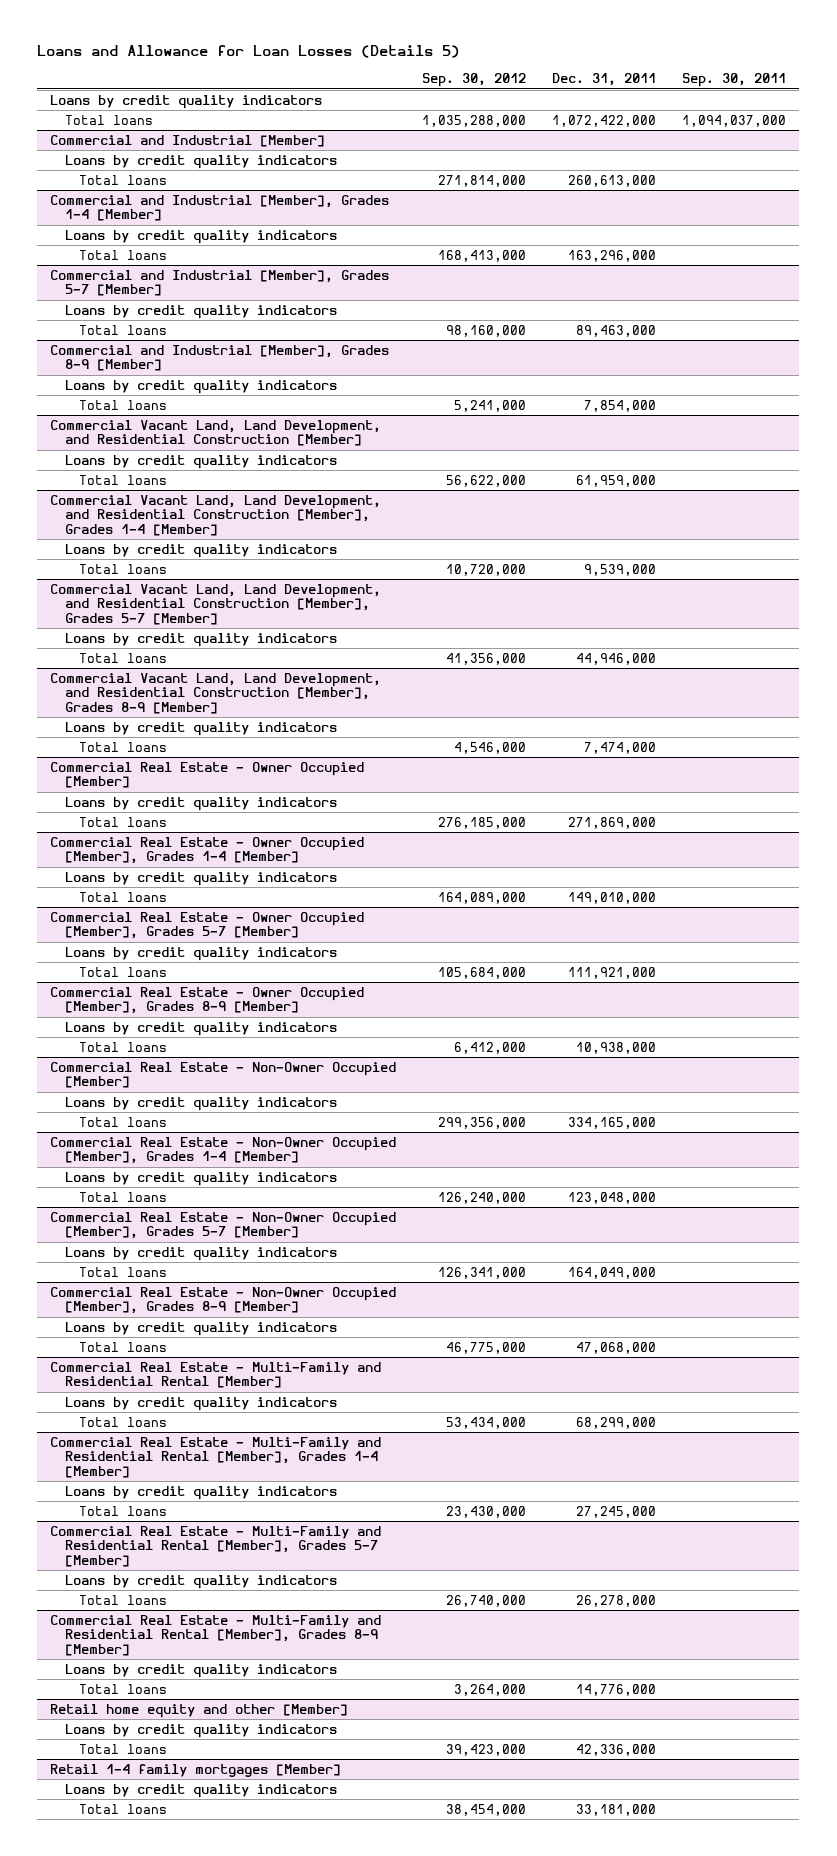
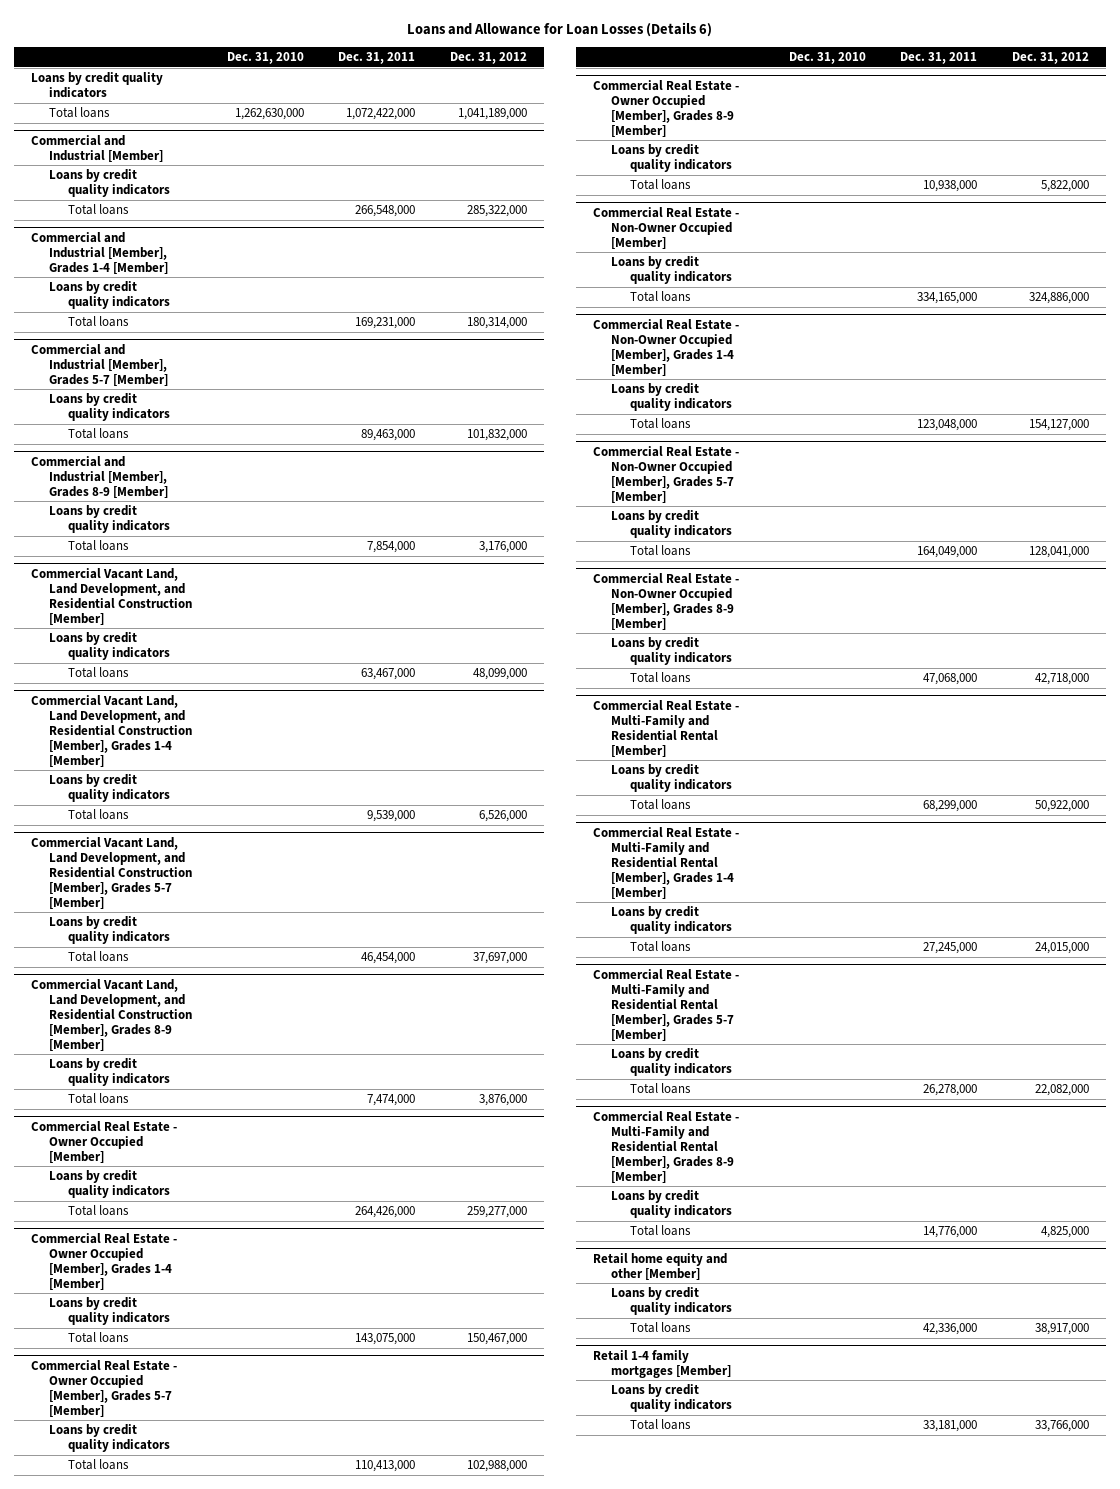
- Loans and Allowance for Loan Losses (Details 5)
+ Loans and Allowance for Loan Losses (Details 6)
- | Sep. 30, 2012 | Dec. 31, 2011 | Sep. 30, 2011
+ | Dec. 31, 2010 | Dec. 31, 2011 | Dec. 31, 2012
@ Commercial and Industrial [Member]
- Total loans | 271,814,000 | 260,613,000 |
+ Total loans | | 266,548,000 | 285,322,000
@ Commercial and Industrial [Member], Grades 1-4 [Member]
- Total loans | 168,413,000 | 163,296,000 |
+ Total loans | | 169,231,000 | 180,314,000
@ Commercial Vacant Land, Land Development, and Residential Construction [Member]
- Total loans | 56,622,000 | 61,959,000 |
+ Total loans | | 63,467,000 | 48,099,000
@ Commercial Vacant Land, Land Development, and Residential Construction [Member], Grades 5-7 [Member]
- Total loans | 41,356,000 | 44,946,000 |
+ Total loans | | 46,454,000 | 37,697,000
@ Commercial Real Estate - Owner Occupied [Member]
- Total loans | 276,185,000 | 271,869,000 |
+ Total loans | | 264,426,000 | 259,277,000
@ Commercial Real Estate - Owner Occupied [Member], Grades 1-4 [Member]
- Total loans | 164,089,000 | 149,010,000 |
+ Total loans | | 143,075,000 | 150,467,000
@ Commercial Real Estate - Owner Occupied [Member], Grades 5-7 [Member]
- Total loans | 105,684,000 | 111,921,000 |
+ Total loans | | 110,413,000 | 102,988,000

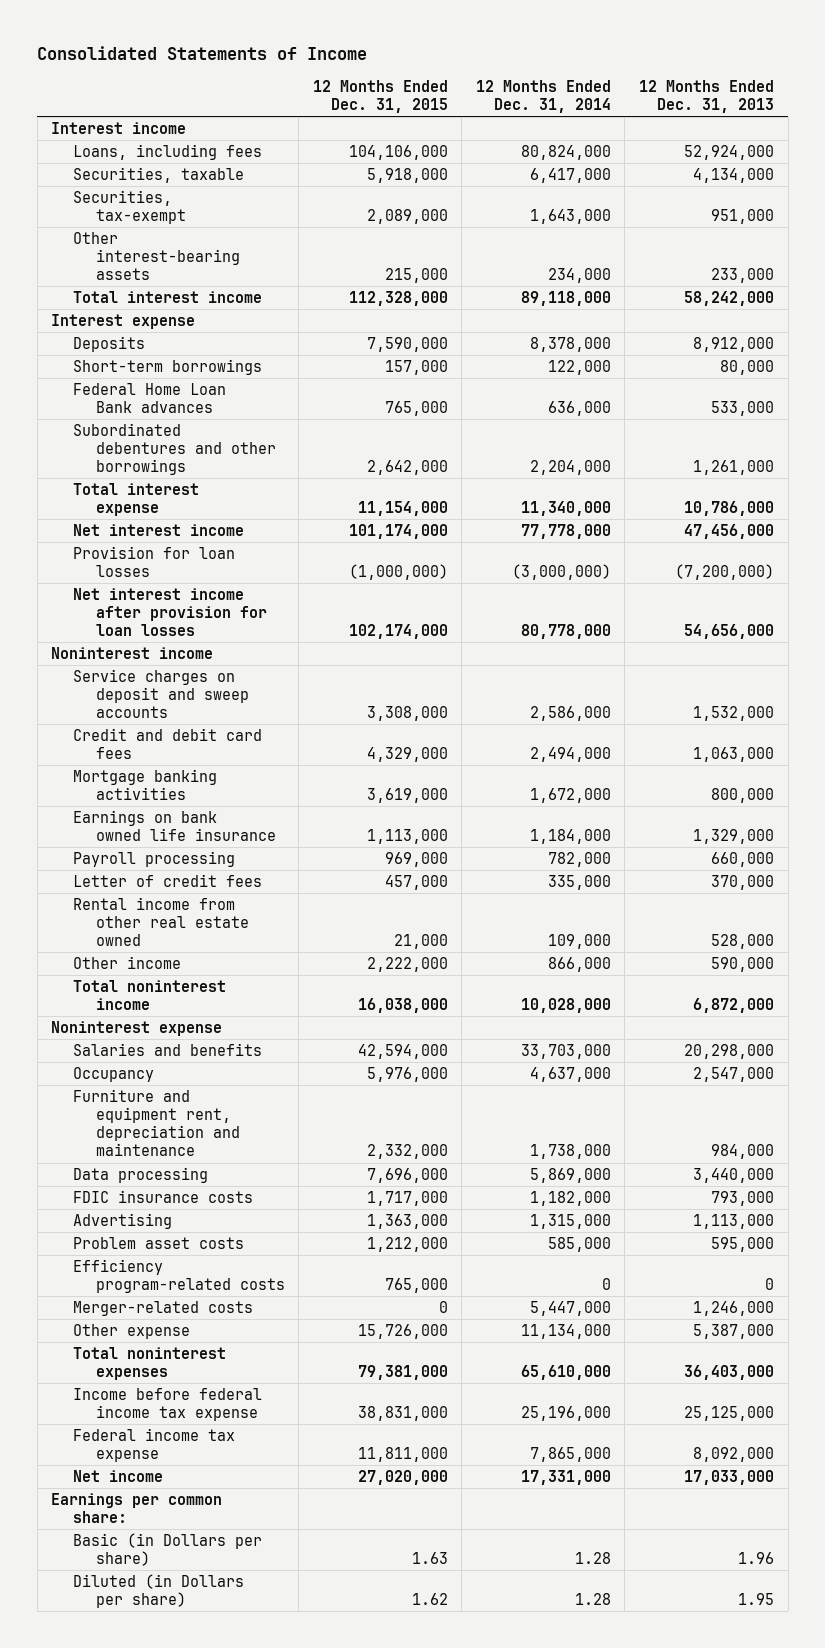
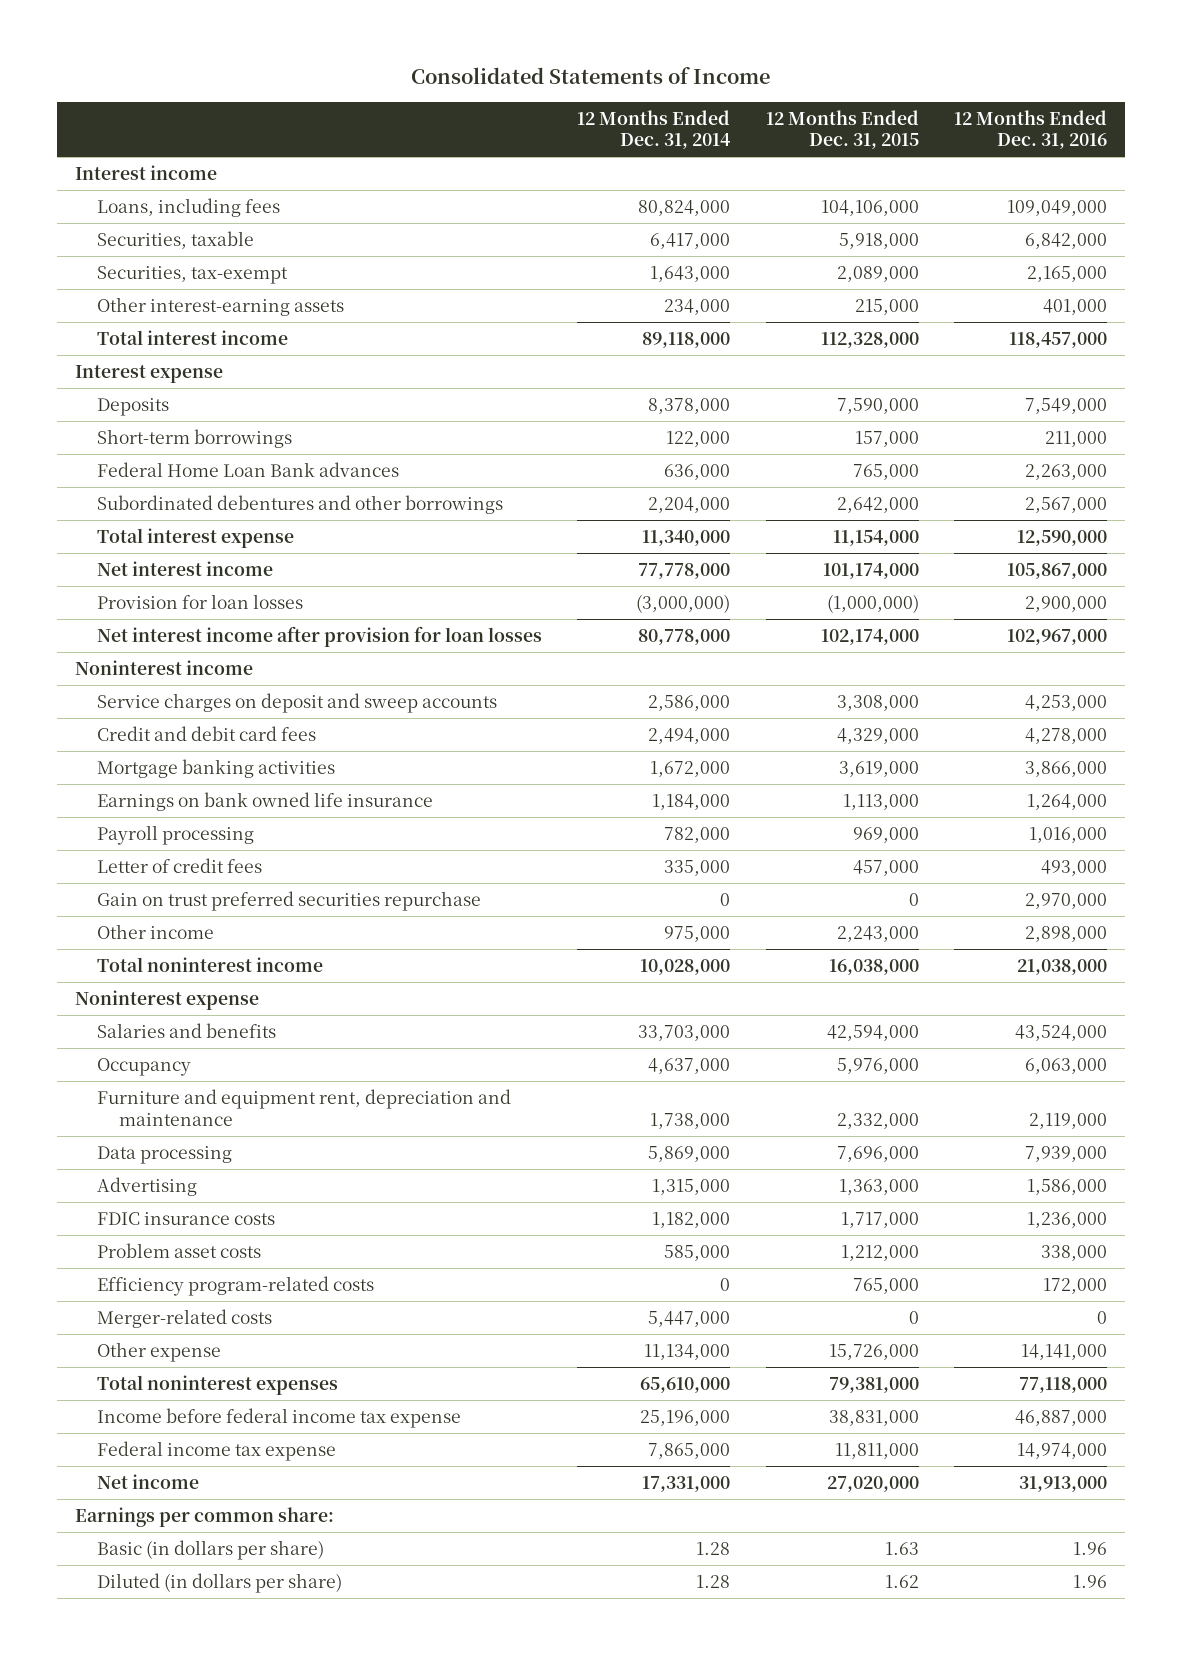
- | 12 Months Ended Dec. 31, 2015 | 12 Months Ended Dec. 31, 2014 | 12 Months Ended Dec. 31, 2013
+ | 12 Months Ended Dec. 31, 2014 | 12 Months Ended Dec. 31, 2015 | 12 Months Ended Dec. 31, 2016
- Other interest-bearing assets | 215,000 | 234,000 | 233,000
+ Other interest-earning assets | 234,000 | 215,000 | 401,000
- Rental income from other real estate owned | 21,000 | 109,000 | 528,000
- Other income | 2,222,000 | 866,000 | 590,000
+ Gain on trust preferred securities repurchase | 0 | 0 | 2,970,000
+ Other income | 975,000 | 2,243,000 | 2,898,000
moved down: FDIC insurance costs | 1,182,000 | 1,717,000 | 1,236,000
- Basic (in Dollars per share) | 1.63 | 1.28 | 1.96
- Diluted (in Dollars per share) | 1.62 | 1.28 | 1.95
+ Basic (in dollars per share) | 1.28 | 1.63 | 1.96
+ Diluted (in dollars per share) | 1.28 | 1.62 | 1.96

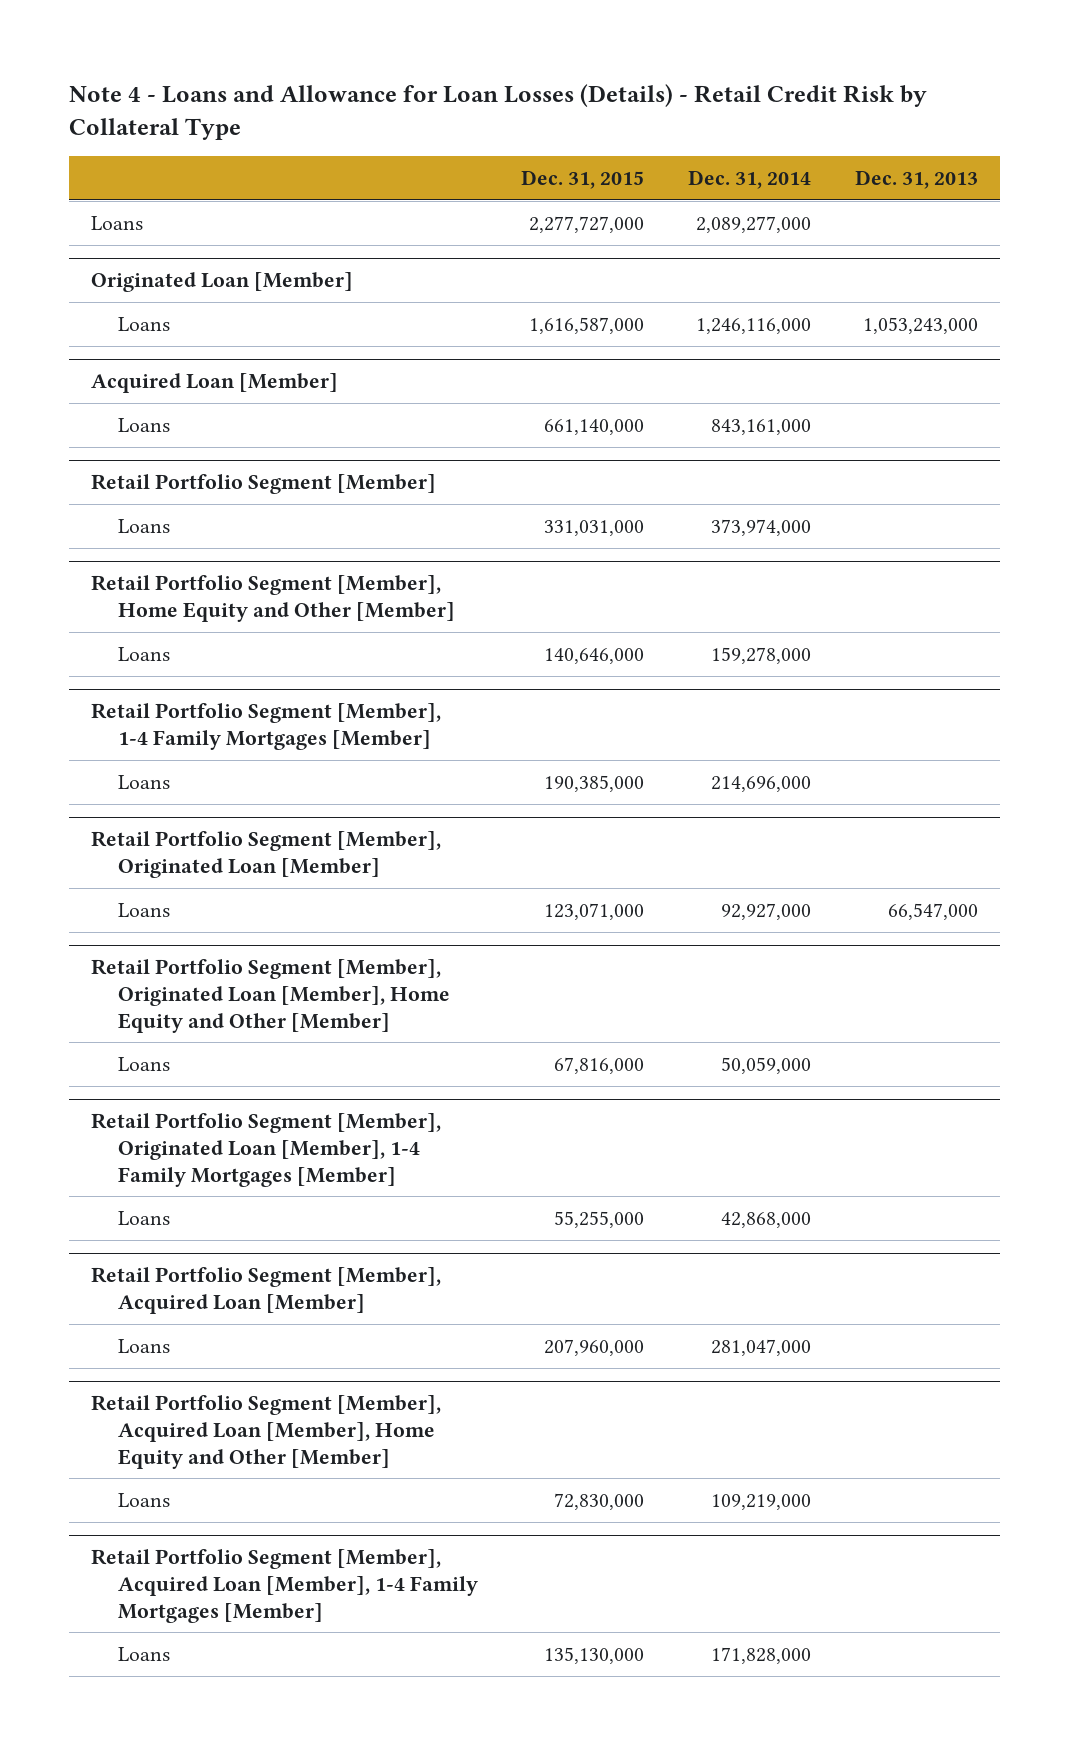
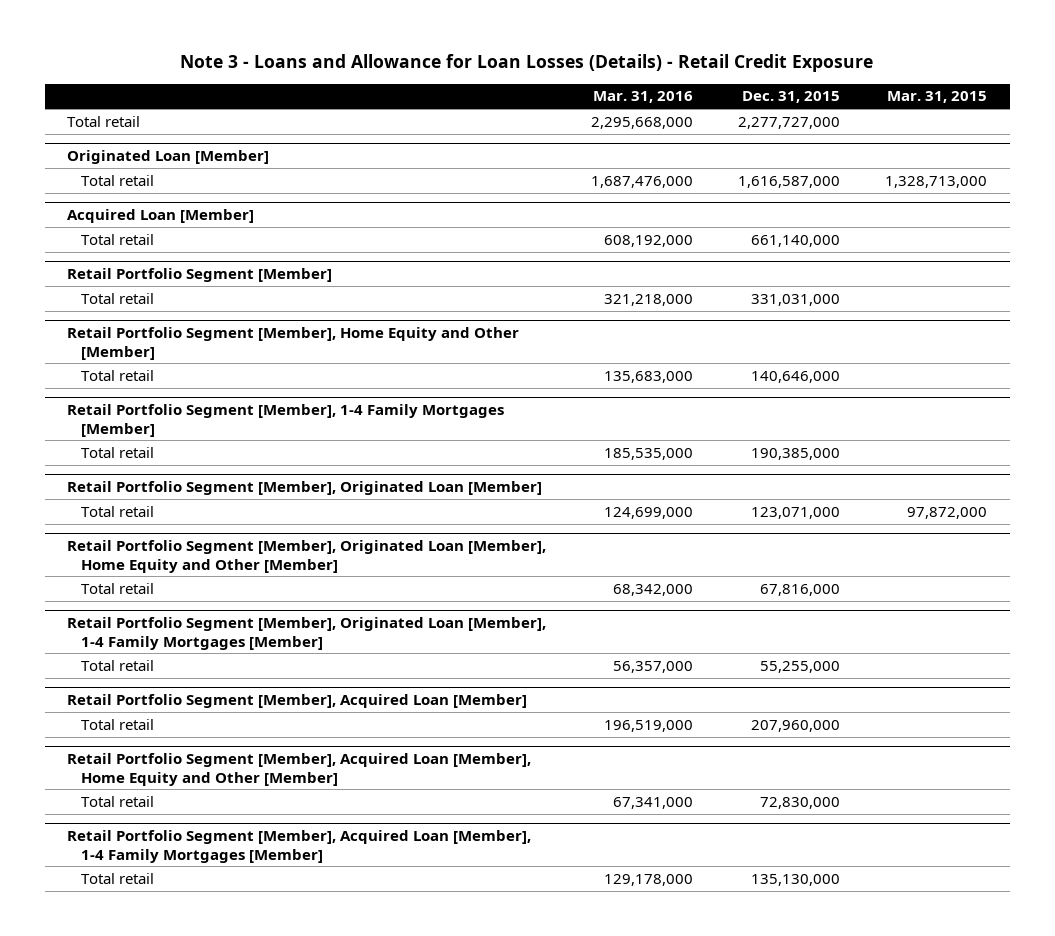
- Note 4 - Loans and Allowance for Loan Losses (Details) - Retail Credit Risk by Collateral Type
+ Note 3 - Loans and Allowance for Loan Losses (Details) - Retail Credit Exposure
- | Dec. 31, 2015 | Dec. 31, 2014 | Dec. 31, 2013
+ | Mar. 31, 2016 | Dec. 31, 2015 | Mar. 31, 2015
- Loans | 2,277,727,000 | 2,089,277,000 |
+ Total retail | 2,295,668,000 | 2,277,727,000 |
@ Originated Loan [Member]
- Loans | 1,616,587,000 | 1,246,116,000 | 1,053,243,000
+ Total retail | 1,687,476,000 | 1,616,587,000 | 1,328,713,000
@ Acquired Loan [Member]
- Loans | 661,140,000 | 843,161,000 |
+ Total retail | 608,192,000 | 661,140,000 |
@ Retail Portfolio Segment [Member]
- Loans | 331,031,000 | 373,974,000 |
+ Total retail | 321,218,000 | 331,031,000 |
@ Retail Portfolio Segment [Member], Home Equity and Other [Member]
- Loans | 140,646,000 | 159,278,000 |
+ Total retail | 135,683,000 | 140,646,000 |
@ Retail Portfolio Segment [Member], 1-4 Family Mortgages [Member]
- Loans | 190,385,000 | 214,696,000 |
+ Total retail | 185,535,000 | 190,385,000 |
@ Retail Portfolio Segment [Member], Originated Loan [Member]
- Loans | 123,071,000 | 92,927,000 | 66,547,000
+ Total retail | 124,699,000 | 123,071,000 | 97,872,000
@ Retail Portfolio Segment [Member], Originated Loan [Member], Home Equity and Other [Member]
- Loans | 67,816,000 | 50,059,000 |
+ Total retail | 68,342,000 | 67,816,000 |
@ Retail Portfolio Segment [Member], Originated Loan [Member], 1-4 Family Mortgages [Member]
- Loans | 55,255,000 | 42,868,000 |
+ Total retail | 56,357,000 | 55,255,000 |
@ Retail Portfolio Segment [Member], Acquired Loan [Member]
- Loans | 207,960,000 | 281,047,000 |
+ Total retail | 196,519,000 | 207,960,000 |
@ Retail Portfolio Segment [Member], Acquired Loan [Member], Home Equity and Other [Member]
- Loans | 72,830,000 | 109,219,000 |
+ Total retail | 67,341,000 | 72,830,000 |
@ Retail Portfolio Segment [Member], Acquired Loan [Member], 1-4 Family Mortgages [Member]
- Loans | 135,130,000 | 171,828,000 |
+ Total retail | 129,178,000 | 135,130,000 |

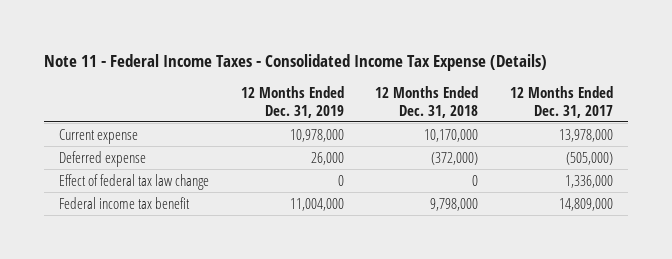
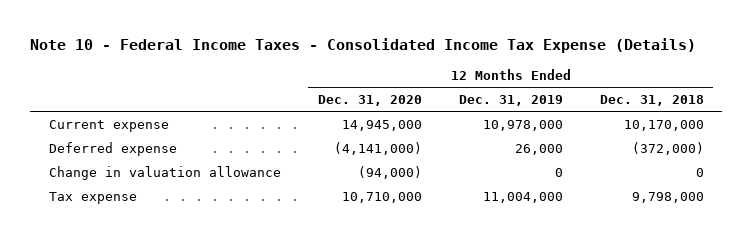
- Note 11 - Federal Income Taxes - Consolidated Income Tax Expense (Details)
+ Note 10 - Federal Income Taxes - Consolidated Income Tax Expense (Details)
- | 12 Months Ended Dec. 31, 2019 | 12 Months Ended Dec. 31, 2018 | 12 Months Ended Dec. 31, 2017
+ | 12 Months Ended Dec. 31, 2020 | 12 Months Ended Dec. 31, 2019 | 12 Months Ended Dec. 31, 2018
- Effect of federal tax law change | 0 | 0 | 1,336,000
- Federal income tax benefit | 11,004,000 | 9,798,000 | 14,809,000
+ Change in valuation allowance | (94,000) | 0 | 0
+ Tax expense | 10,710,000 | 11,004,000 | 9,798,000

